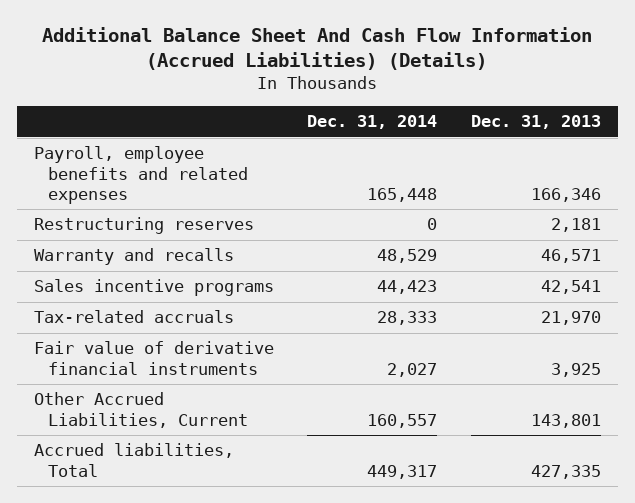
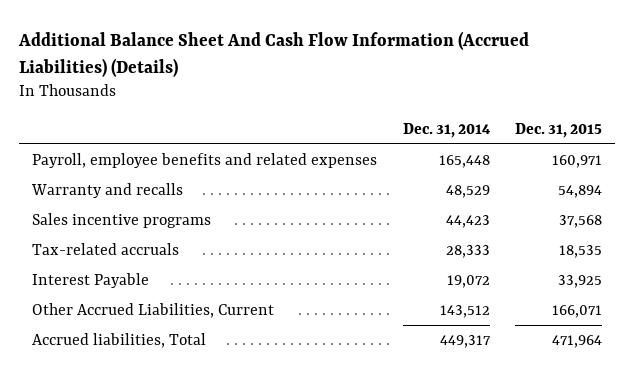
- | Dec. 31, 2014 | Dec. 31, 2013
+ | Dec. 31, 2014 | Dec. 31, 2015
- Restructuring reserves | 0 | 2,181
- Fair value of derivative financial instruments | 2,027 | 3,925
- Other Accrued Liabilities, Current | 160,557 | 143,801
+ Interest Payable | 19,072 | 33,925
+ Other Accrued Liabilities, Current | 143,512 | 166,071

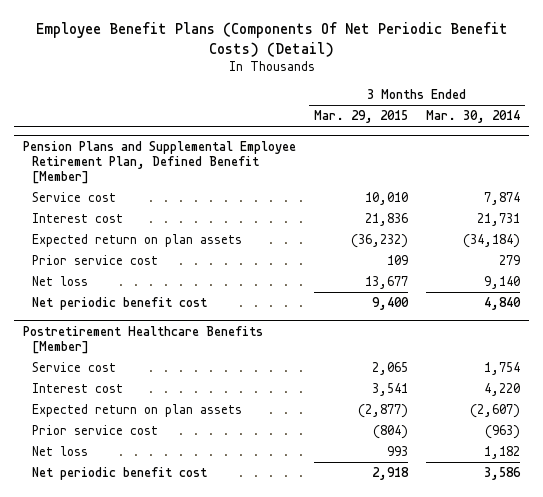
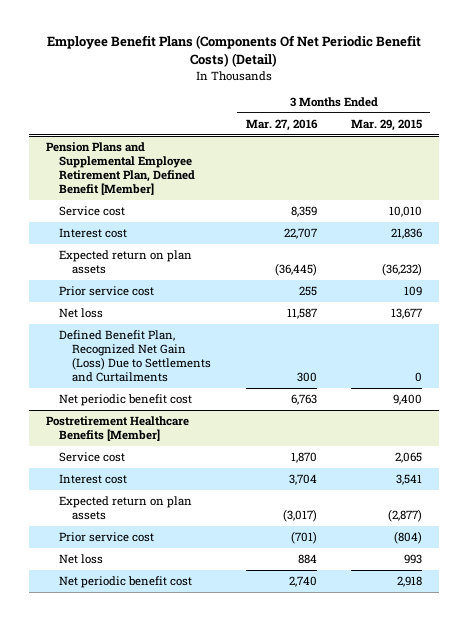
- | 3 Months Ended Mar. 29, 2015 | 3 Months Ended Mar. 30, 2014
+ | 3 Months Ended Mar. 27, 2016 | 3 Months Ended Mar. 29, 2015
@ Pension Plans and Supplemental Employee Retirement Plan, Defined Benefit [Member]
+ Defined Benefit Plan, Recognized Net Gain (Loss) Due to Settlements and Curtailments | 300 | 0

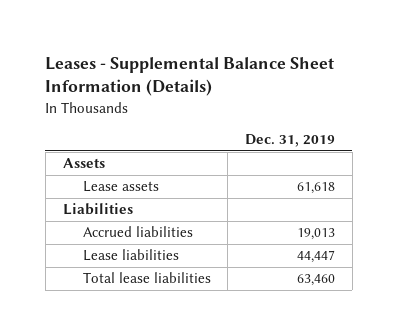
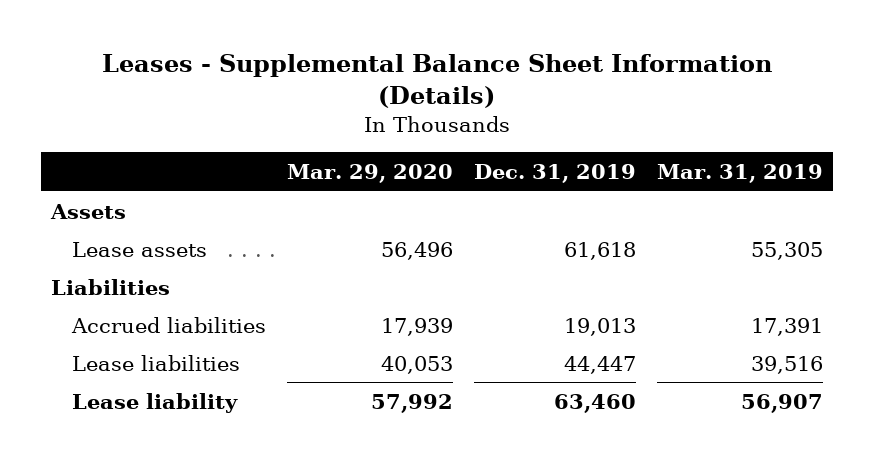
- | Dec. 31, 2019
+ | Mar. 29, 2020 | Dec. 31, 2019 | Mar. 31, 2019
- Total lease liabilities | 63,460
+ Lease liability | 57,992 | 63,460 | 56,907

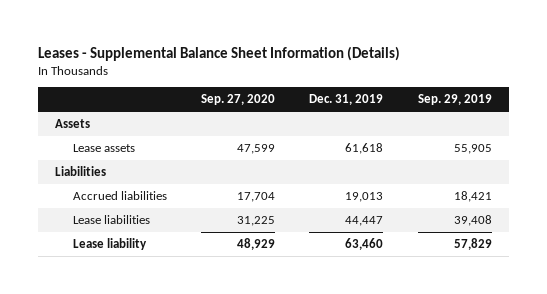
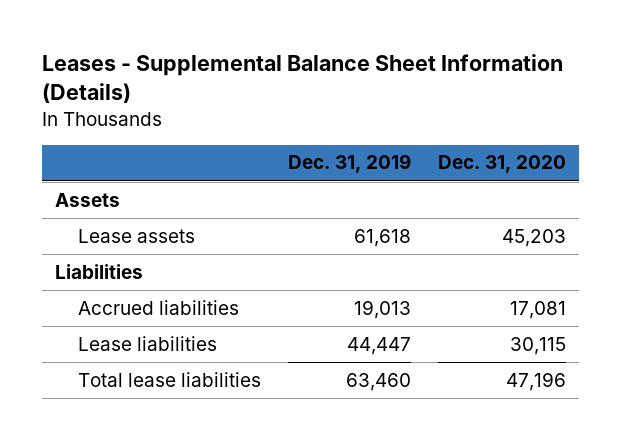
- | Sep. 27, 2020 | Dec. 31, 2019 | Sep. 29, 2019
+ | Dec. 31, 2019 | Dec. 31, 2020
- Lease liability | 48,929 | 63,460 | 57,829
+ Total lease liabilities | 63,460 | 47,196

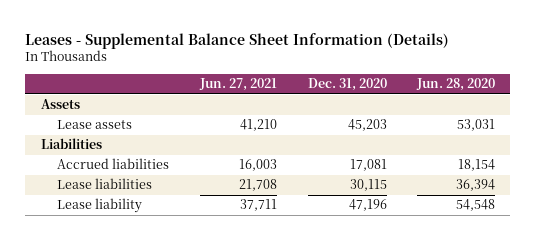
- | Dec. 31, 2019 | Dec. 31, 2020
+ | Jun. 27, 2021 | Dec. 31, 2020 | Jun. 28, 2020
- Total lease liabilities | 63,460 | 47,196
+ Lease liability | 37,711 | 47,196 | 54,548

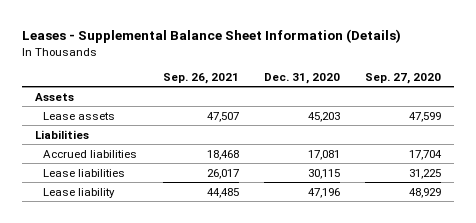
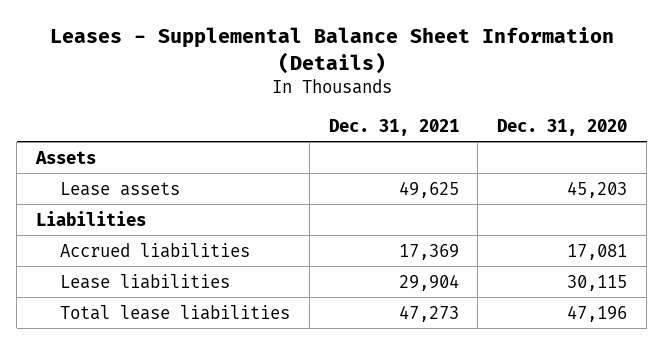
- | Sep. 26, 2021 | Dec. 31, 2020 | Sep. 27, 2020
+ | Dec. 31, 2021 | Dec. 31, 2020
- Lease liability | 44,485 | 47,196 | 48,929
+ Total lease liabilities | 47,273 | 47,196

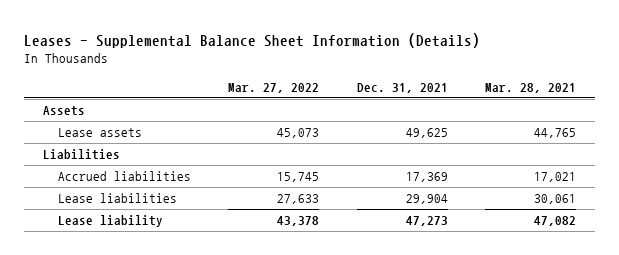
- | Dec. 31, 2021 | Dec. 31, 2020
+ | Mar. 27, 2022 | Dec. 31, 2021 | Mar. 28, 2021
- Total lease liabilities | 47,273 | 47,196
+ Lease liability | 43,378 | 47,273 | 47,082

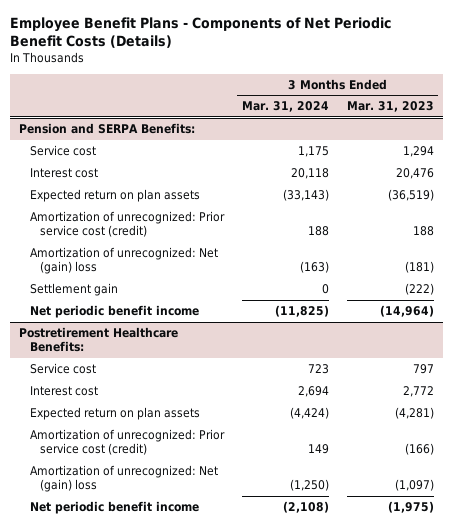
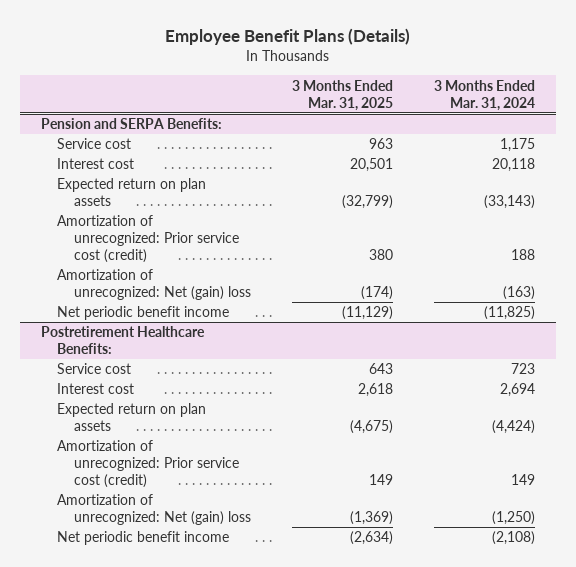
- Employee Benefit Plans - Components of Net Periodic Benefit Costs (Details)
+ Employee Benefit Plans (Details)
- | 3 Months Ended Mar. 31, 2024 | 3 Months Ended Mar. 31, 2023
+ | 3 Months Ended Mar. 31, 2025 | 3 Months Ended Mar. 31, 2024
@ Pension and SERPA Benefits:
- Settlement gain | 0 | (222)

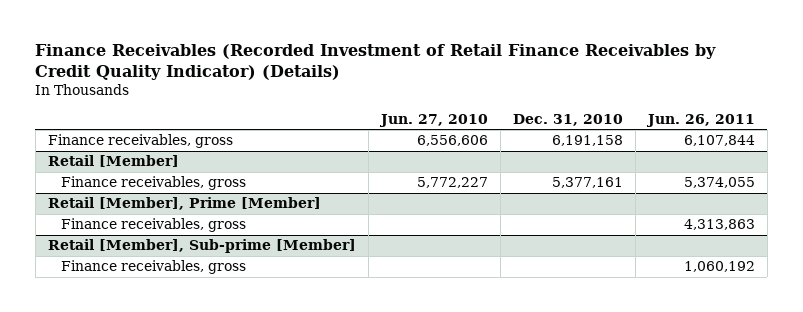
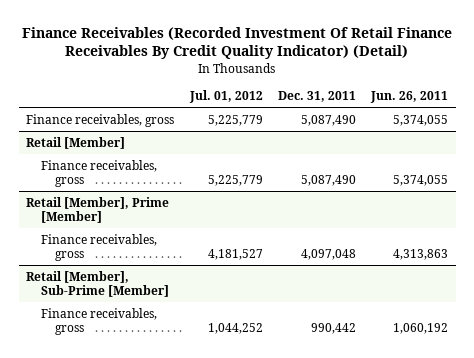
- Finance Receivables (Recorded Investment of Retail Finance Receivables by Credit Quality Indicator) (Details)
+ Finance Receivables (Recorded Investment Of Retail Finance Receivables By Credit Quality Indicator) (Detail)
- | Jun. 27, 2010 | Dec. 31, 2010 | Jun. 26, 2011
+ | Jul. 01, 2012 | Dec. 31, 2011 | Jun. 26, 2011
- Finance receivables, gross | 6,556,606 | 6,191,158 | 6,107,844
+ Finance receivables, gross | 5,225,779 | 5,087,490 | 5,374,055
- Retail [Member], Sub-prime [Member]
+ Retail [Member], Sub-Prime [Member]

